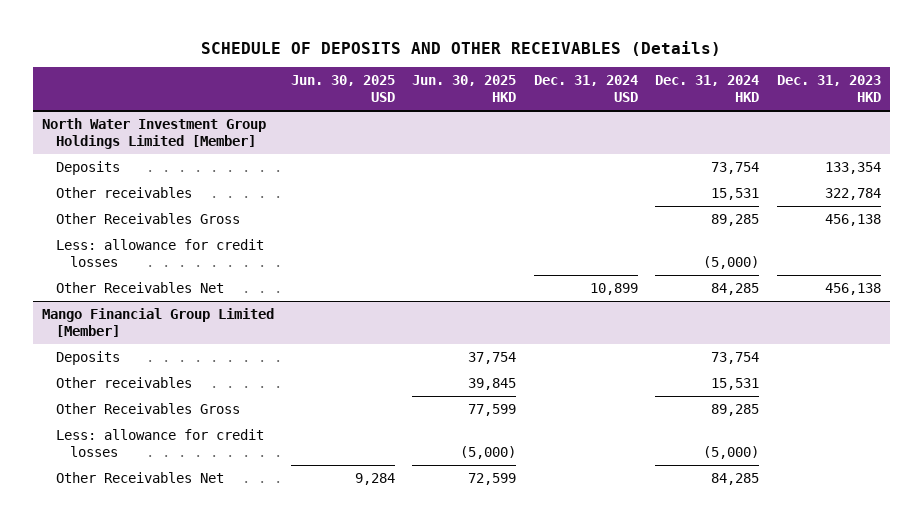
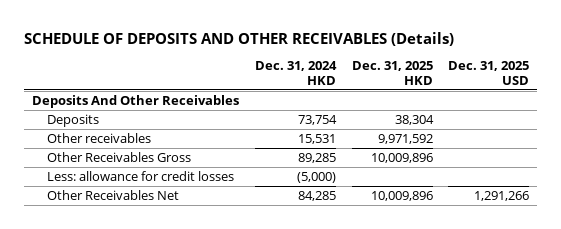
- | Jun. 30, 2025 USD | Jun. 30, 2025 HKD | Dec. 31, 2024 USD | Dec. 31, 2024 HKD | Dec. 31, 2023 HKD
+ | Dec. 31, 2024 HKD | Dec. 31, 2025 HKD | Dec. 31, 2025 USD
- North Water Investment Group Holdings Limited [Member]
- Deposits | | | | 73,754 | 133,354
- Other receivables | | | | 15,531 | 322,784
- Other Receivables Gross | | | | 89,285 | 456,138
- Less: allowance for credit losses | | | | (5,000) |
- Other Receivables Net | | | 10,899 | 84,285 | 456,138
- Mango Financial Group Limited [Member]
+ Deposits And Other Receivables

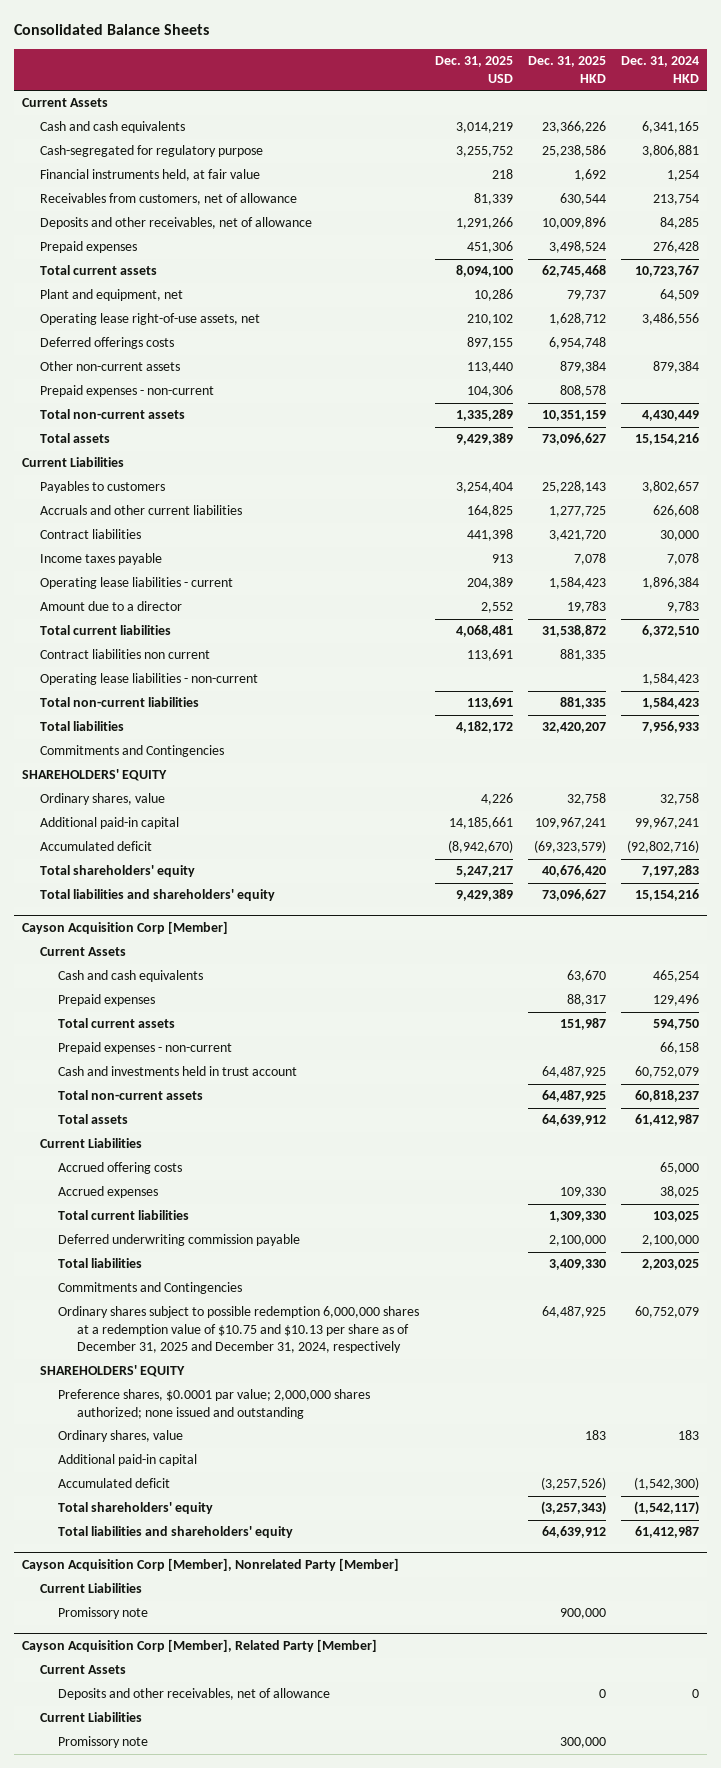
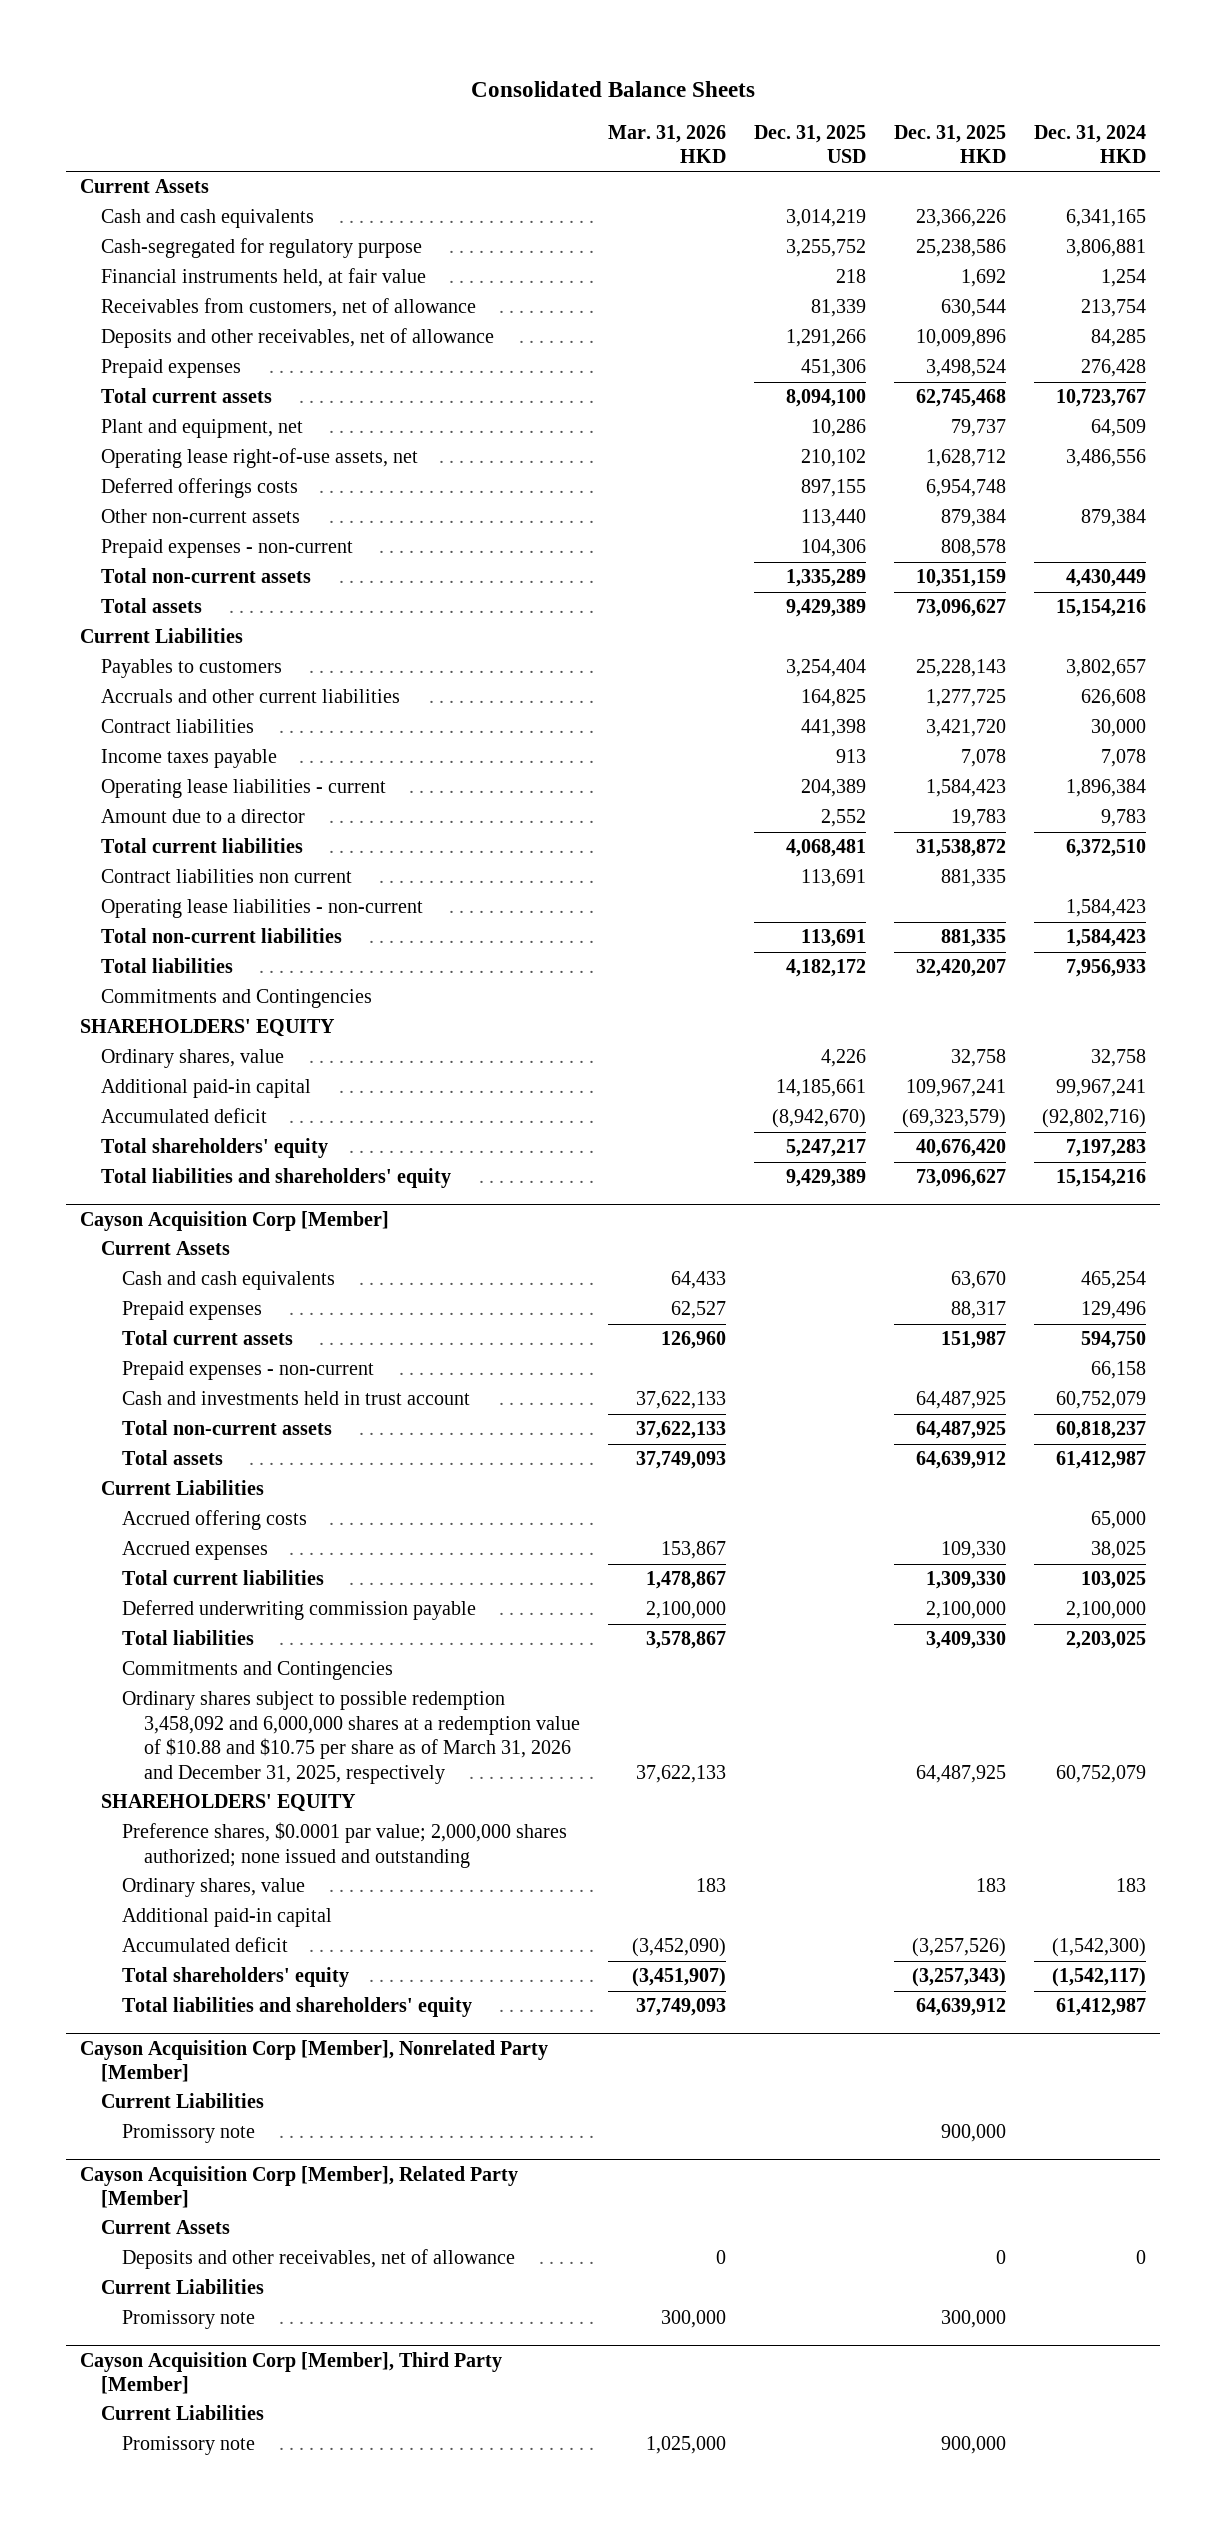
- | Dec. 31, 2025 USD | Dec. 31, 2025 HKD | Dec. 31, 2024 HKD
+ | Mar. 31, 2026 HKD | Dec. 31, 2025 USD | Dec. 31, 2025 HKD | Dec. 31, 2024 HKD
@ Cayson Acquisition Corp [Member]
- Ordinary shares subject to possible redemption 6,000,000 shares at a redemption value of $10.75 and $10.13 per share as of December 31, 2025 and December 31, 2024, respectively | | 64,487,925 | 60,752,079
+ Ordinary shares subject to possible redemption 3,458,092 and 6,000,000 shares at a redemption value of $10.88 and $10.75 per share as of March 31, 2026 and December 31, 2025, respectively | 37,622,133 | | 64,487,925 | 60,752,079
+ Cayson Acquisition Corp [Member], Third Party [Member]
+ Current Liabilities
+ Promissory note | 1,025,000 | | 900,000 |

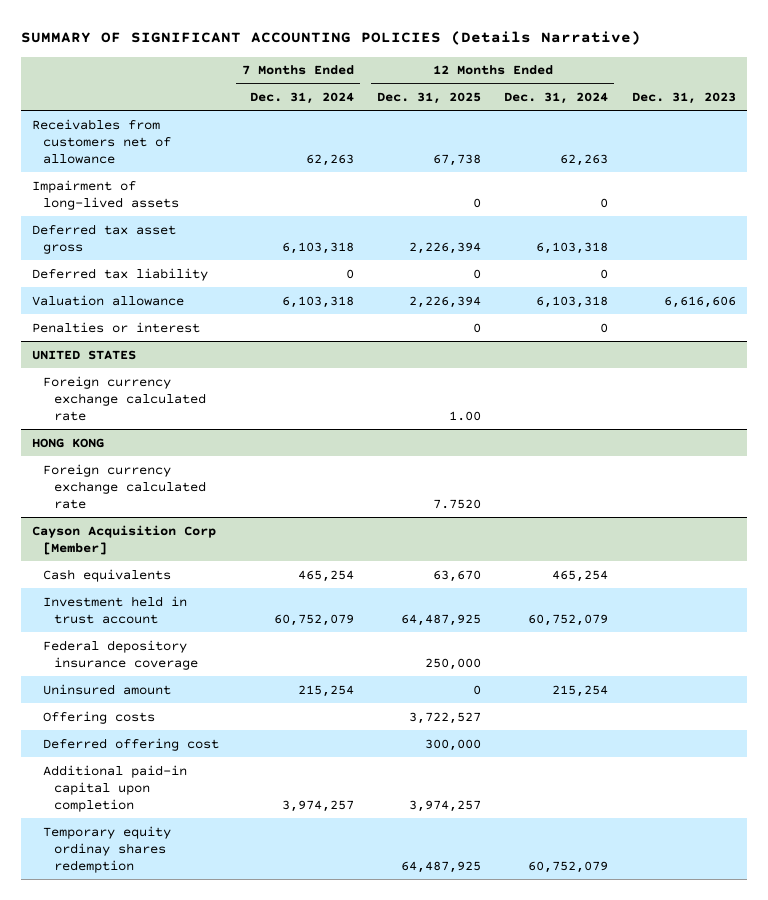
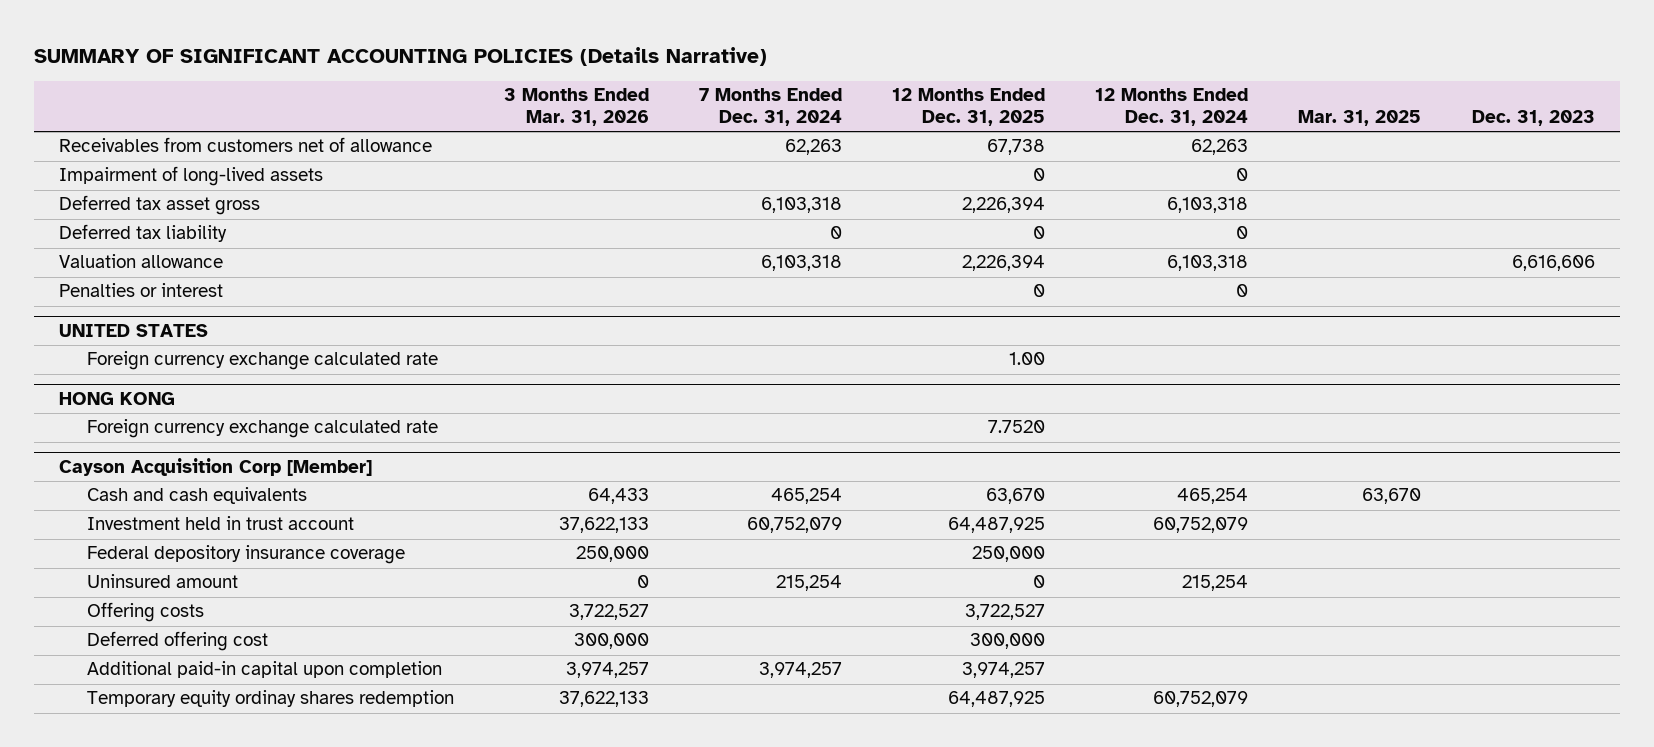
- | 7 Months Ended Dec. 31, 2024 | 12 Months Ended Dec. 31, 2025 | 12 Months Ended Dec. 31, 2024 | Dec. 31, 2023
+ | 3 Months Ended Mar. 31, 2026 | 7 Months Ended Dec. 31, 2024 | 12 Months Ended Dec. 31, 2025 | 12 Months Ended Dec. 31, 2024 | Mar. 31, 2025 | Dec. 31, 2023
@ Cayson Acquisition Corp [Member]
- Cash equivalents | 465,254 | 63,670 | 465,254 |
+ Cash and cash equivalents | 64,433 | 465,254 | 63,670 | 465,254 | 63,670 |

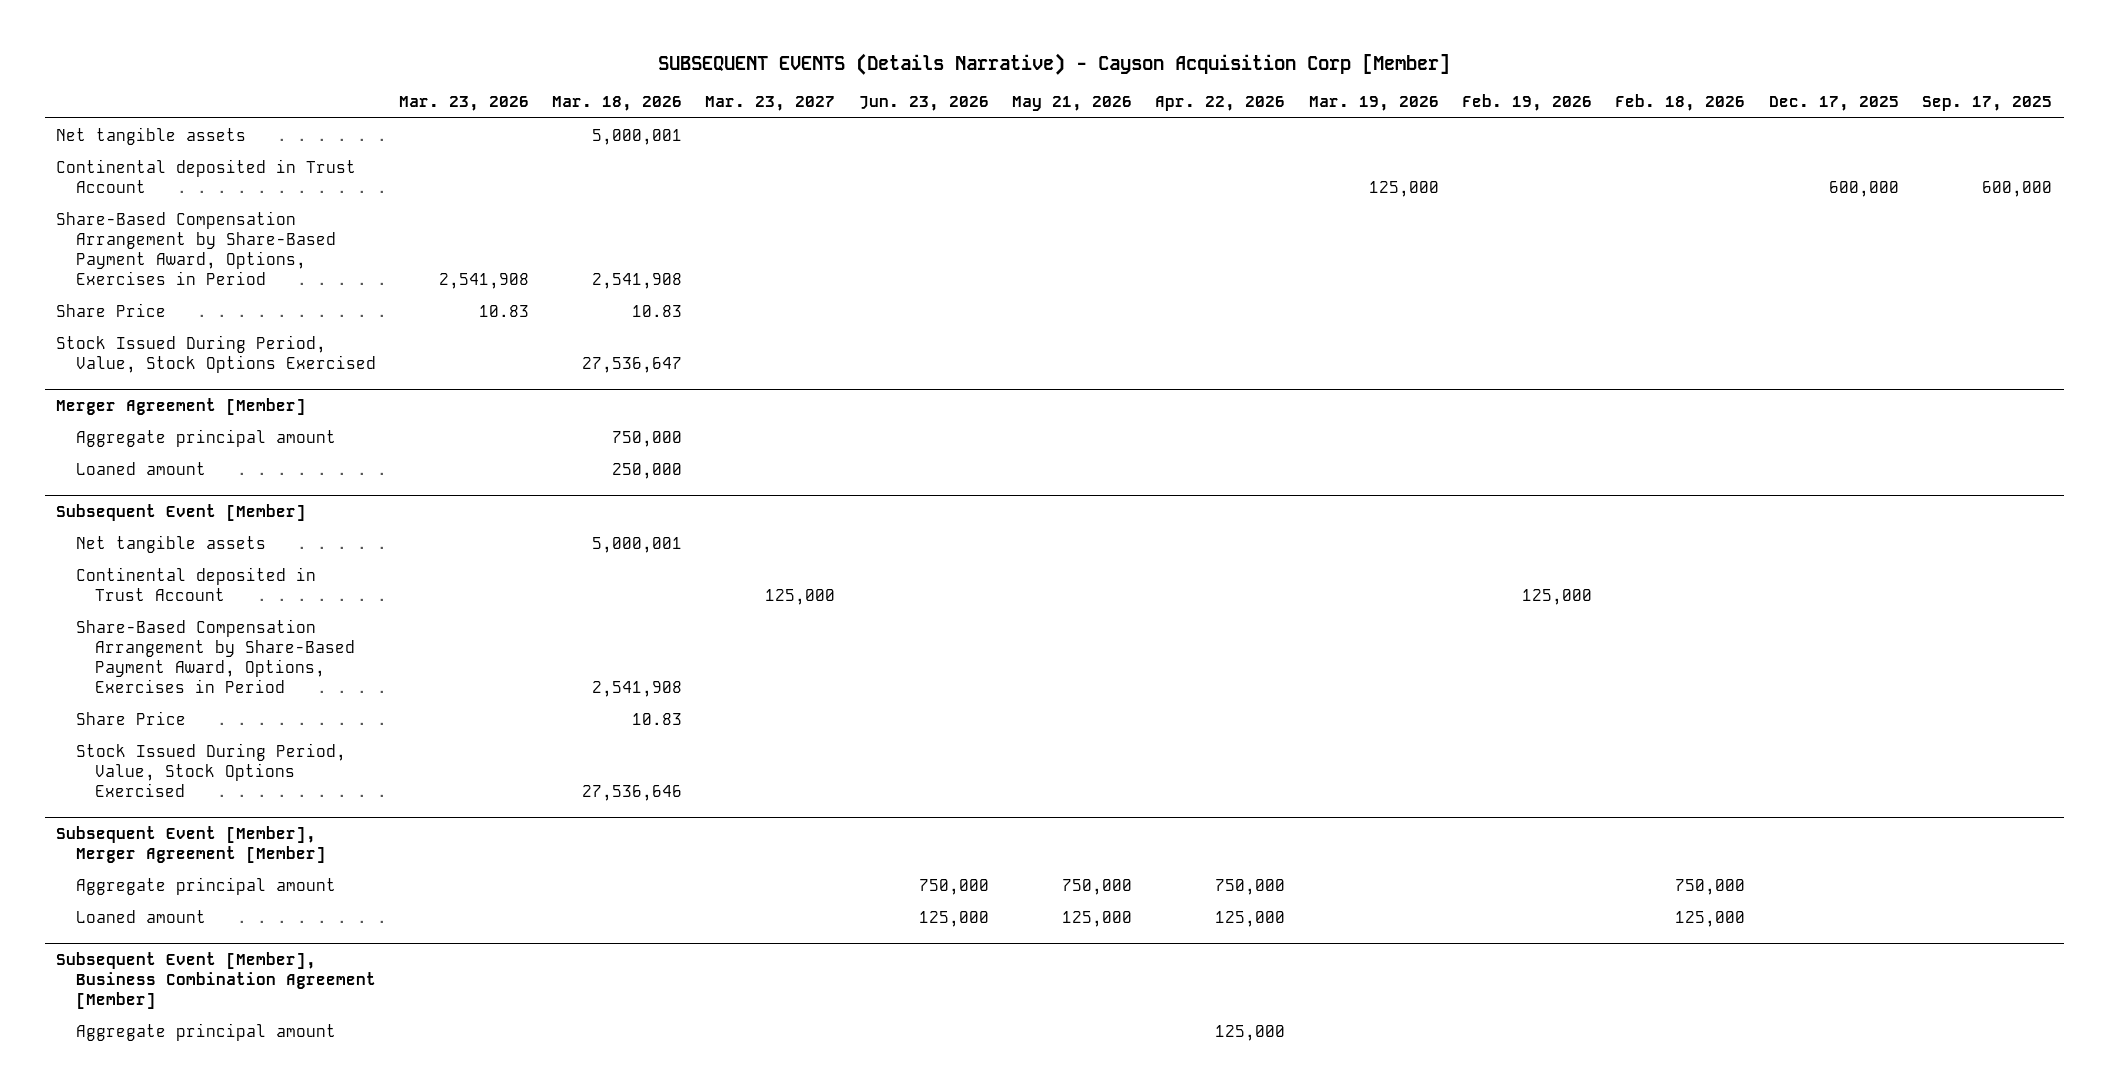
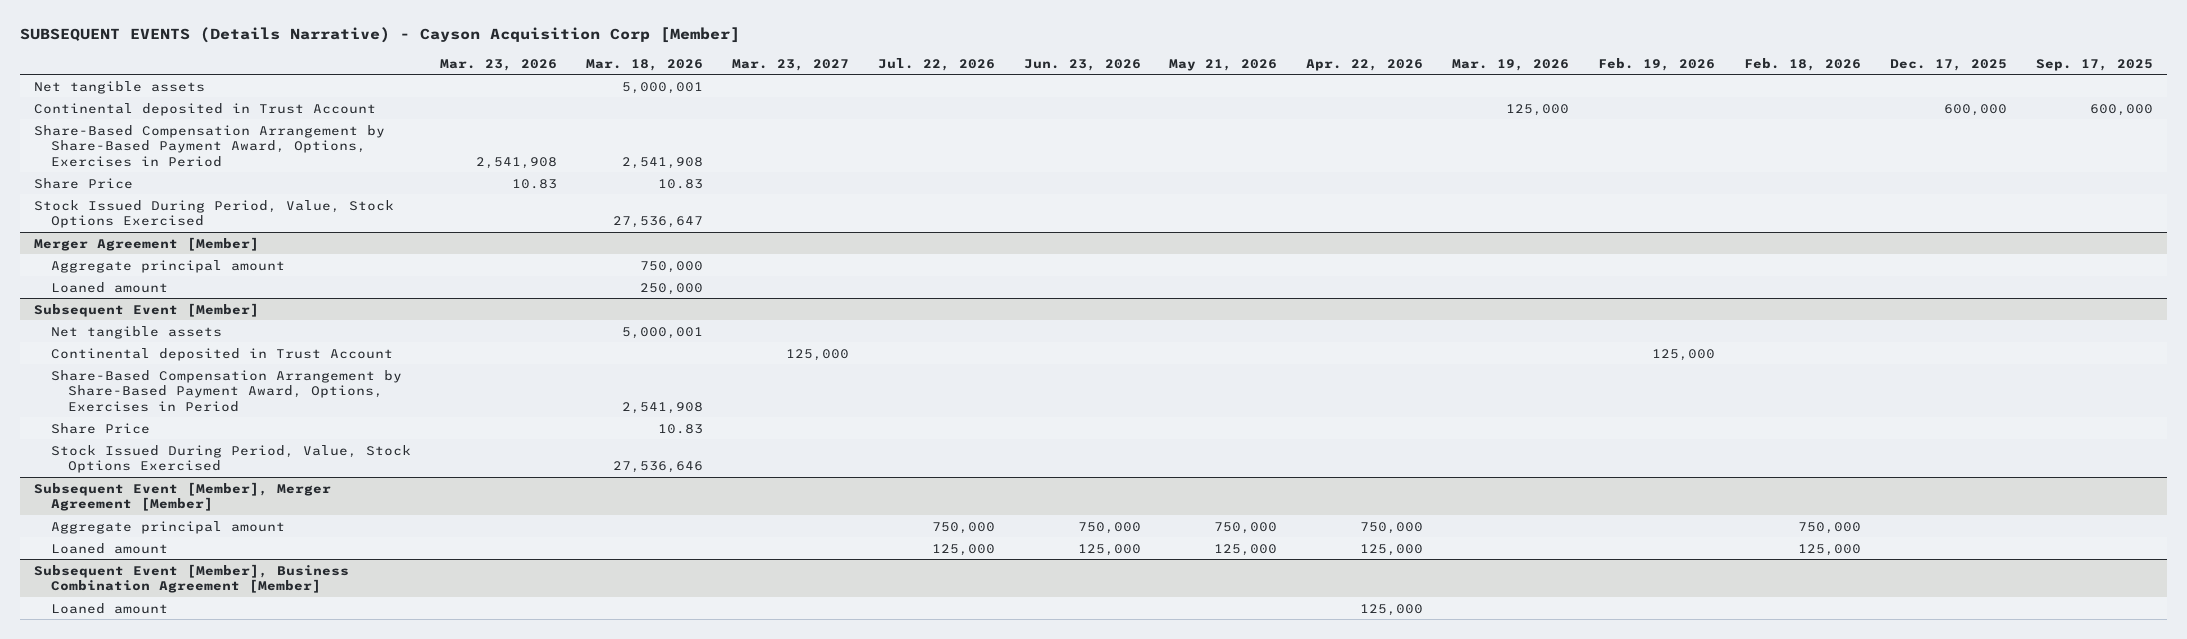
- | Mar. 23, 2026 | Mar. 18, 2026 | Mar. 23, 2027 | Jun. 23, 2026 | May 21, 2026 | Apr. 22, 2026 | Mar. 19, 2026 | Feb. 19, 2026 | Feb. 18, 2026 | Dec. 17, 2025 | Sep. 17, 2025
+ | Mar. 23, 2026 | Mar. 18, 2026 | Mar. 23, 2027 | Jul. 22, 2026 | Jun. 23, 2026 | May 21, 2026 | Apr. 22, 2026 | Mar. 19, 2026 | Feb. 19, 2026 | Feb. 18, 2026 | Dec. 17, 2025 | Sep. 17, 2025
@ Subsequent Event [Member], Business Combination Agreement [Member]
- Aggregate principal amount | | | | | | 125,000 | | | | |
+ Loaned amount | | | | | | | 125,000 | | | | |

